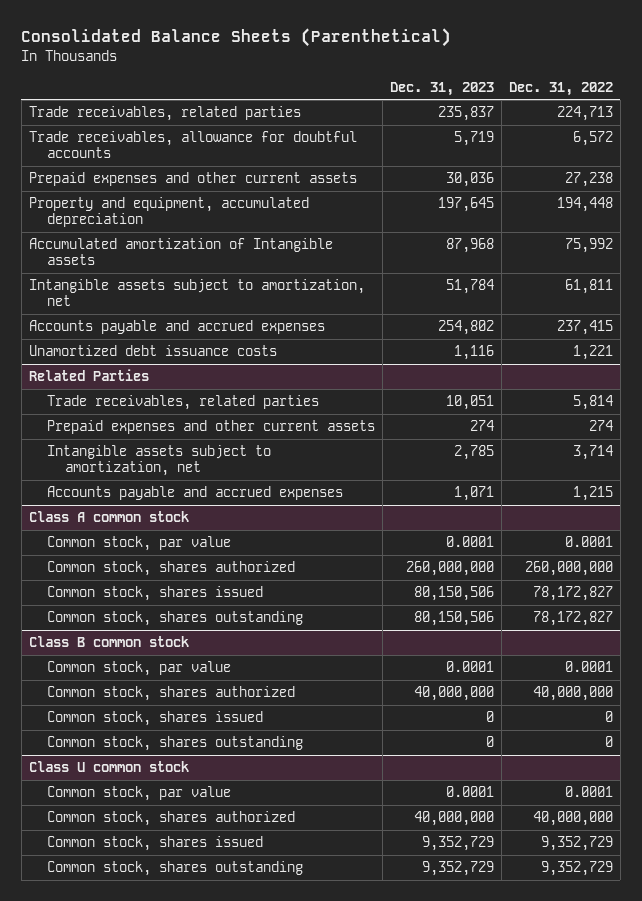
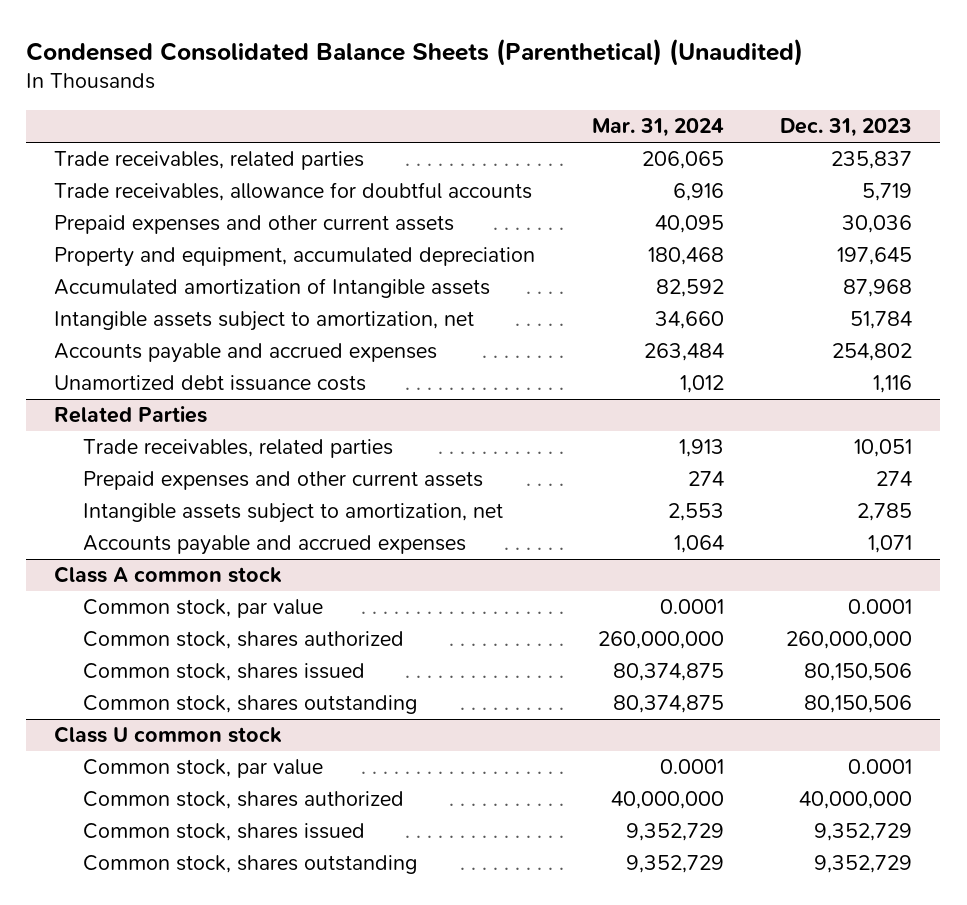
- Consolidated Balance Sheets (Parenthetical)
+ Condensed Consolidated Balance Sheets (Parenthetical) (Unaudited)
- | Dec. 31, 2023 | Dec. 31, 2022
+ | Mar. 31, 2024 | Dec. 31, 2023
- Class B common stock
- Common stock, par value | 0.0001 | 0.0001
- Common stock, shares authorized | 40,000,000 | 40,000,000
- Common stock, shares issued | 0 | 0
- Common stock, shares outstanding | 0 | 0

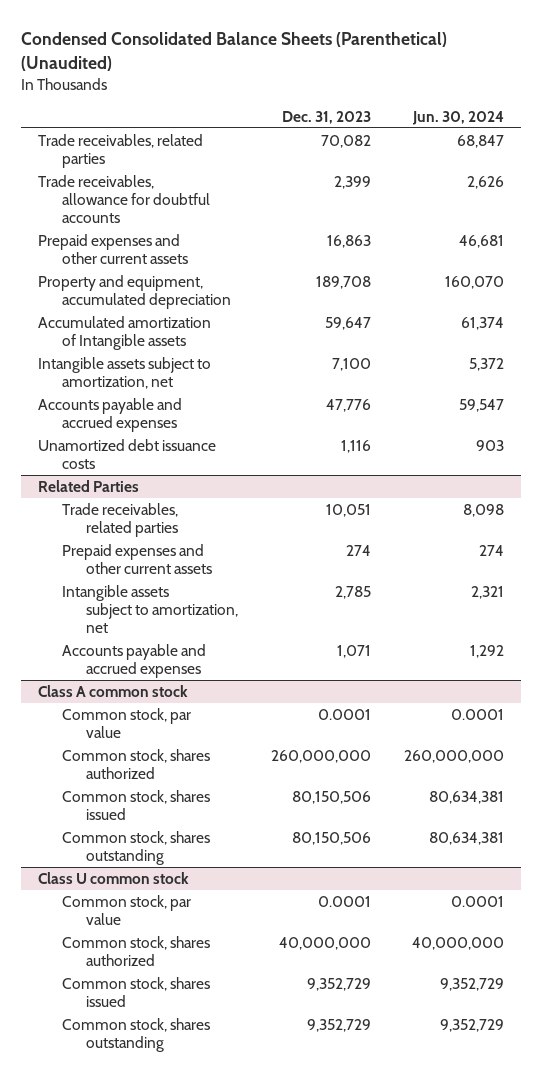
- | Mar. 31, 2024 | Dec. 31, 2023
+ | Dec. 31, 2023 | Jun. 30, 2024
- Trade receivables, related parties | 206,065 | 235,837
- Trade receivables, allowance for doubtful accounts | 6,916 | 5,719
- Prepaid expenses and other current assets | 40,095 | 30,036
- Property and equipment, accumulated depreciation | 180,468 | 197,645
- Accumulated amortization of Intangible assets | 82,592 | 87,968
- Intangible assets subject to amortization, net | 34,660 | 51,784
- Accounts payable and accrued expenses | 263,484 | 254,802
+ Trade receivables, related parties | 70,082 | 68,847
+ Trade receivables, allowance for doubtful accounts | 2,399 | 2,626
+ Prepaid expenses and other current assets | 16,863 | 46,681
+ Property and equipment, accumulated depreciation | 189,708 | 160,070
+ Accumulated amortization of Intangible assets | 59,647 | 61,374
+ Intangible assets subject to amortization, net | 7,100 | 5,372
+ Accounts payable and accrued expenses | 47,776 | 59,547

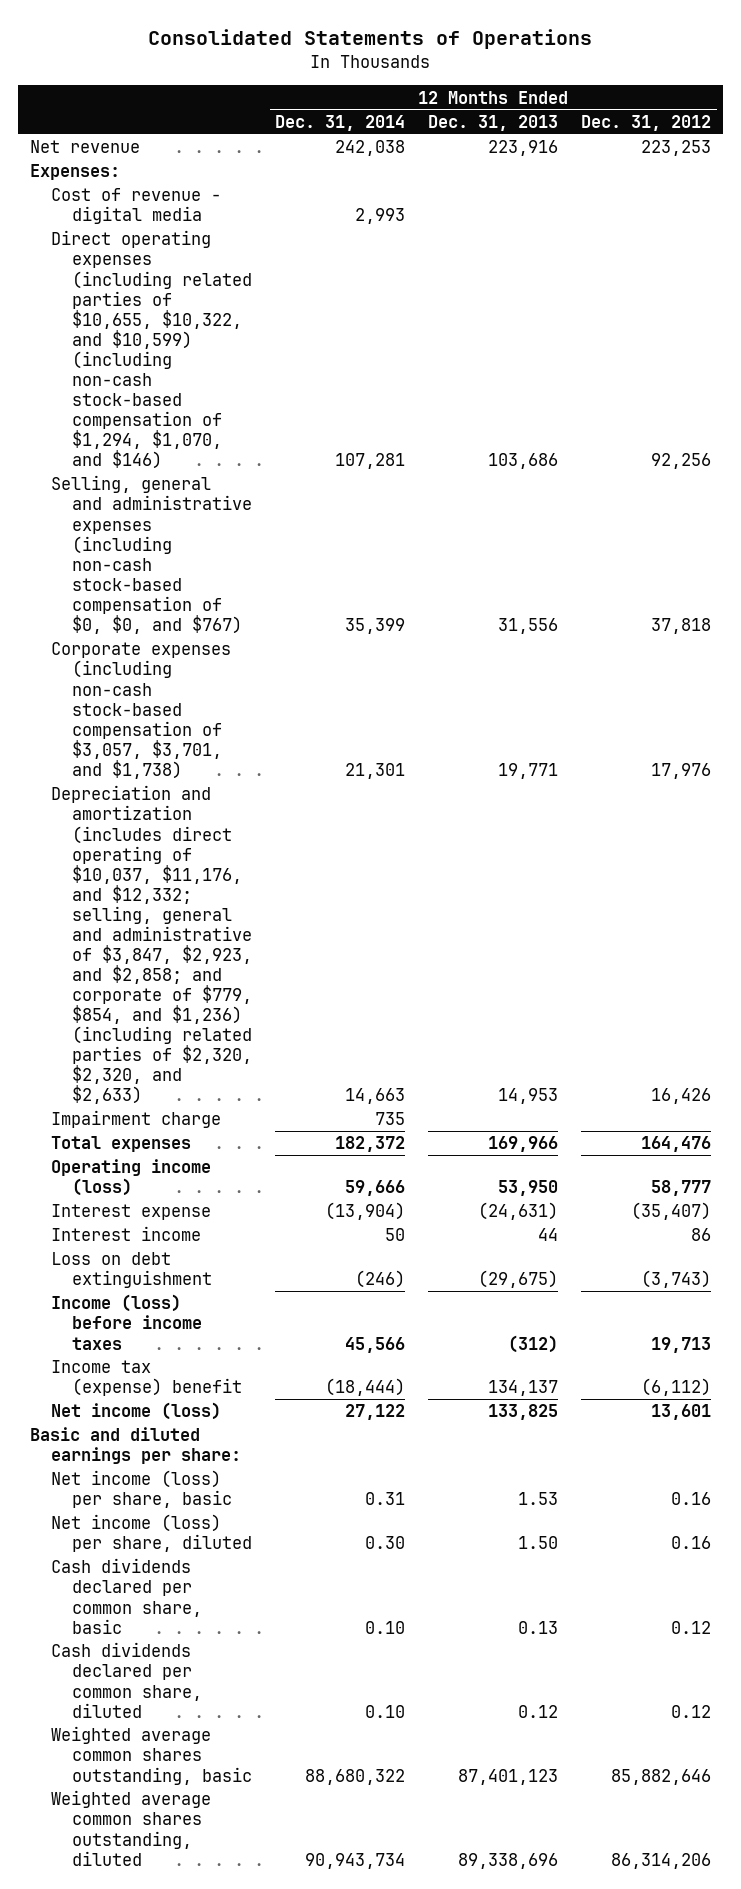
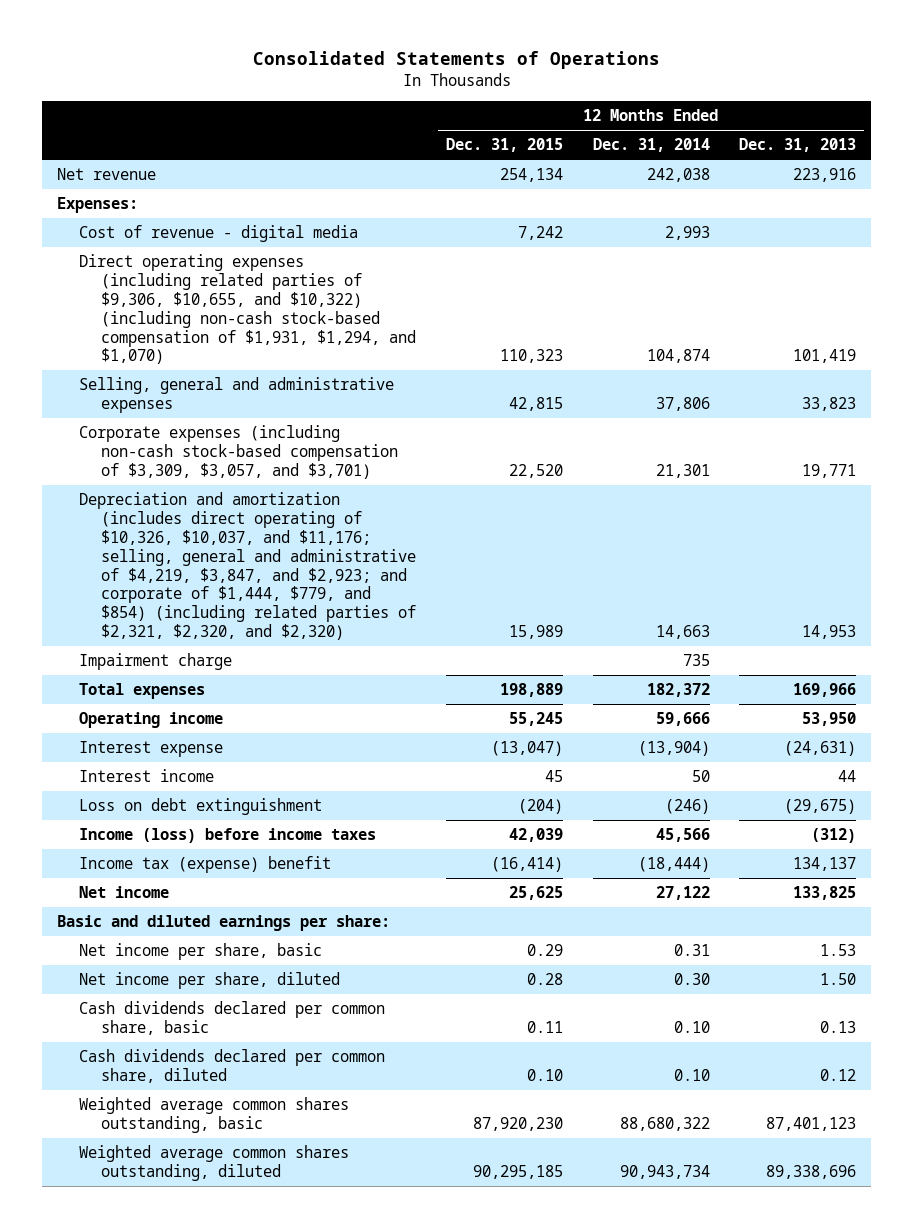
- | 12 Months Ended Dec. 31, 2014 | 12 Months Ended Dec. 31, 2013 | 12 Months Ended Dec. 31, 2012
+ | 12 Months Ended Dec. 31, 2015 | 12 Months Ended Dec. 31, 2014 | 12 Months Ended Dec. 31, 2013
- Direct operating expenses (including related parties of $10,655, $10,322, and $10,599) (including non-cash stock-based compensation of $1,294, $1,070, and $146) | 107,281 | 103,686 | 92,256
- Selling, general and administrative expenses (including non-cash stock-based compensation of $0, $0, and $767) | 35,399 | 31,556 | 37,818
- Corporate expenses (including non-cash stock-based compensation of $3,057, $3,701, and $1,738) | 21,301 | 19,771 | 17,976
- Depreciation and amortization (includes direct operating of $10,037, $11,176, and $12,332; selling, general and administrative of $3,847, $2,923, and $2,858; and corporate of $779, $854, and $1,236) (including related parties of $2,320, $2,320, and $2,633) | 14,663 | 14,953 | 16,426
+ Direct operating expenses (including related parties of $9,306, $10,655, and $10,322) (including non-cash stock-based compensation of $1,931, $1,294, and $1,070) | 110,323 | 104,874 | 101,419
+ Selling, general and administrative expenses | 42,815 | 37,806 | 33,823
+ Corporate expenses (including non-cash stock-based compensation of $3,309, $3,057, and $3,701) | 22,520 | 21,301 | 19,771
+ Depreciation and amortization (includes direct operating of $10,326, $10,037, and $11,176; selling, general and administrative of $4,219, $3,847, and $2,923; and corporate of $1,444, $779, and $854) (including related parties of $2,321, $2,320, and $2,320) | 15,989 | 14,663 | 14,953
- Operating income (loss) | 59,666 | 53,950 | 58,777
+ Operating income | 55,245 | 59,666 | 53,950
- Net income (loss) | 27,122 | 133,825 | 13,601
+ Net income | 25,625 | 27,122 | 133,825
- Net income (loss) per share, basic | 0.31 | 1.53 | 0.16
- Net income (loss) per share, diluted | 0.30 | 1.50 | 0.16
+ Net income per share, basic | 0.29 | 0.31 | 1.53
+ Net income per share, diluted | 0.28 | 0.30 | 1.50

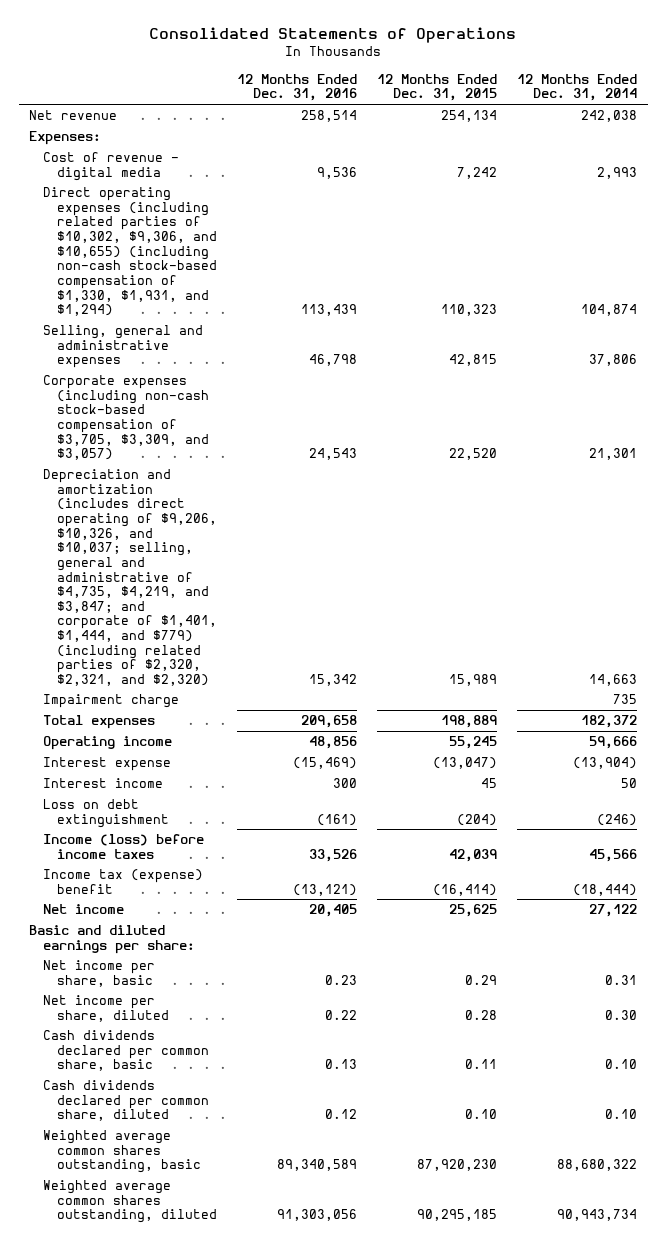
- | 12 Months Ended Dec. 31, 2015 | 12 Months Ended Dec. 31, 2014 | 12 Months Ended Dec. 31, 2013
+ | 12 Months Ended Dec. 31, 2016 | 12 Months Ended Dec. 31, 2015 | 12 Months Ended Dec. 31, 2014
- Direct operating expenses (including related parties of $9,306, $10,655, and $10,322) (including non-cash stock-based compensation of $1,931, $1,294, and $1,070) | 110,323 | 104,874 | 101,419
+ Direct operating expenses (including related parties of $10,302, $9,306, and $10,655) (including non-cash stock-based compensation of $1,330, $1,931, and $1,294) | 113,439 | 110,323 | 104,874
- Corporate expenses (including non-cash stock-based compensation of $3,309, $3,057, and $3,701) | 22,520 | 21,301 | 19,771
- Depreciation and amortization (includes direct operating of $10,326, $10,037, and $11,176; selling, general and administrative of $4,219, $3,847, and $2,923; and corporate of $1,444, $779, and $854) (including related parties of $2,321, $2,320, and $2,320) | 15,989 | 14,663 | 14,953
+ Corporate expenses (including non-cash stock-based compensation of $3,705, $3,309, and $3,057) | 24,543 | 22,520 | 21,301
+ Depreciation and amortization (includes direct operating of $9,206, $10,326, and $10,037; selling, general and administrative of $4,735, $4,219, and $3,847; and corporate of $1,401, $1,444, and $779) (including related parties of $2,320, $2,321, and $2,320) | 15,342 | 15,989 | 14,663

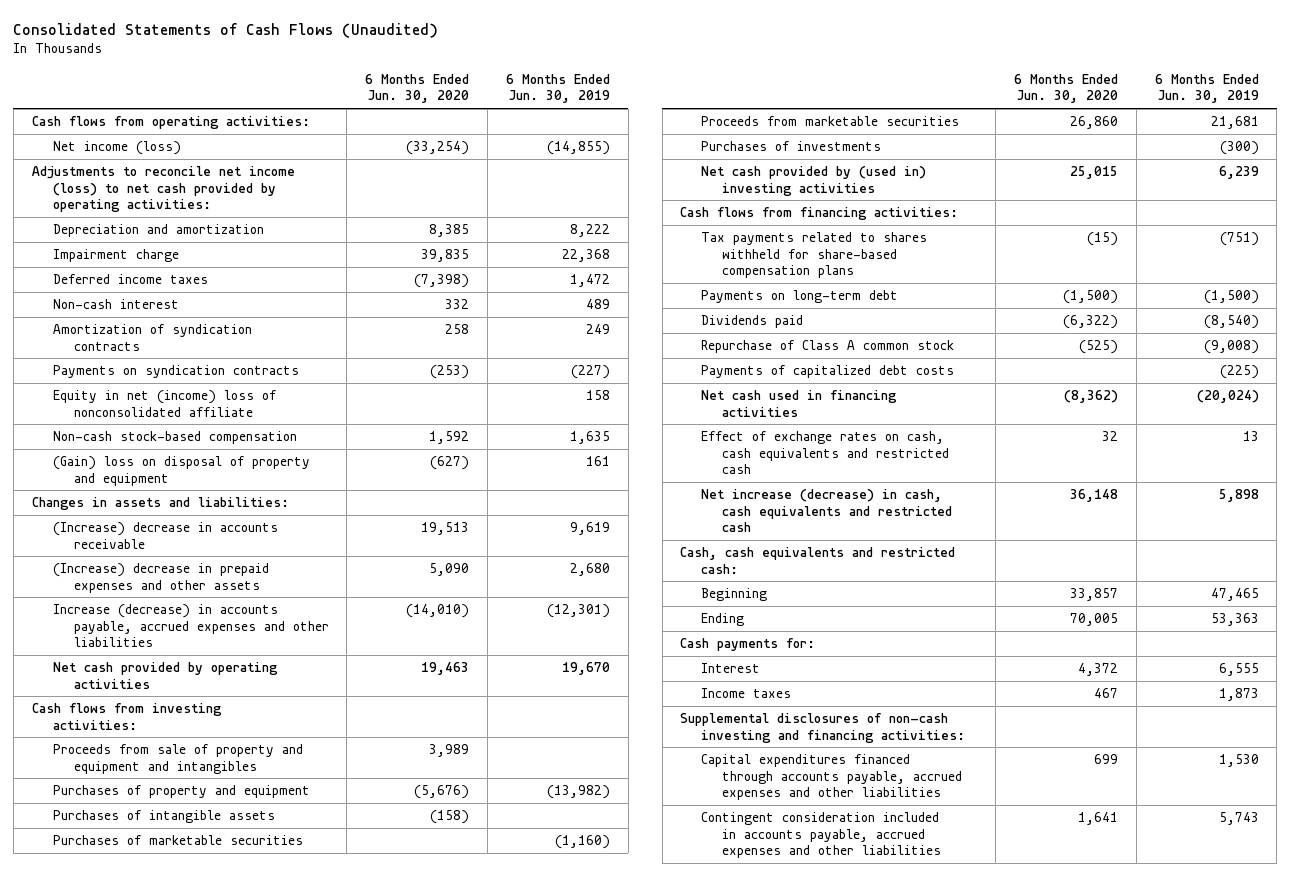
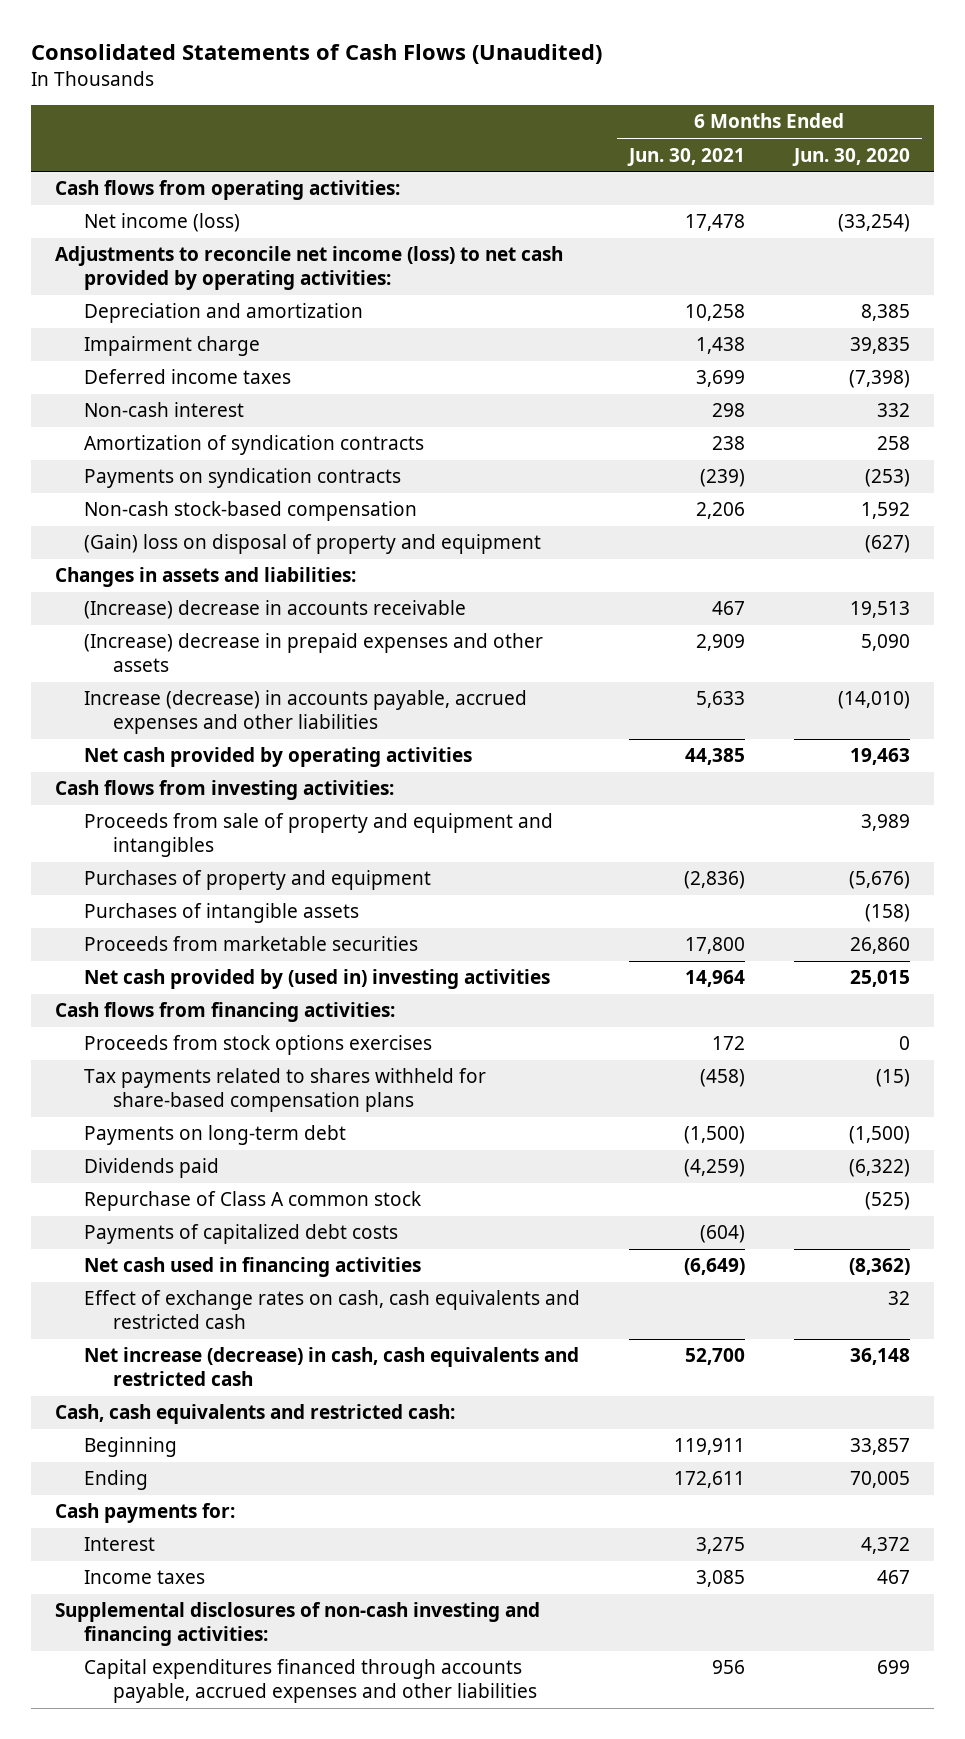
- | 6 Months Ended Jun. 30, 2020 | 6 Months Ended Jun. 30, 2019
+ | 6 Months Ended Jun. 30, 2021 | 6 Months Ended Jun. 30, 2020
- Equity in net (income) loss of nonconsolidated affiliate | | 158
- Purchases of marketable securities | | (1,160)
- Purchases of investments | | (300)
+ Proceeds from stock options exercises | 172 | 0
- Contingent consideration included in accounts payable, accrued expenses and other liabilities | 1,641 | 5,743

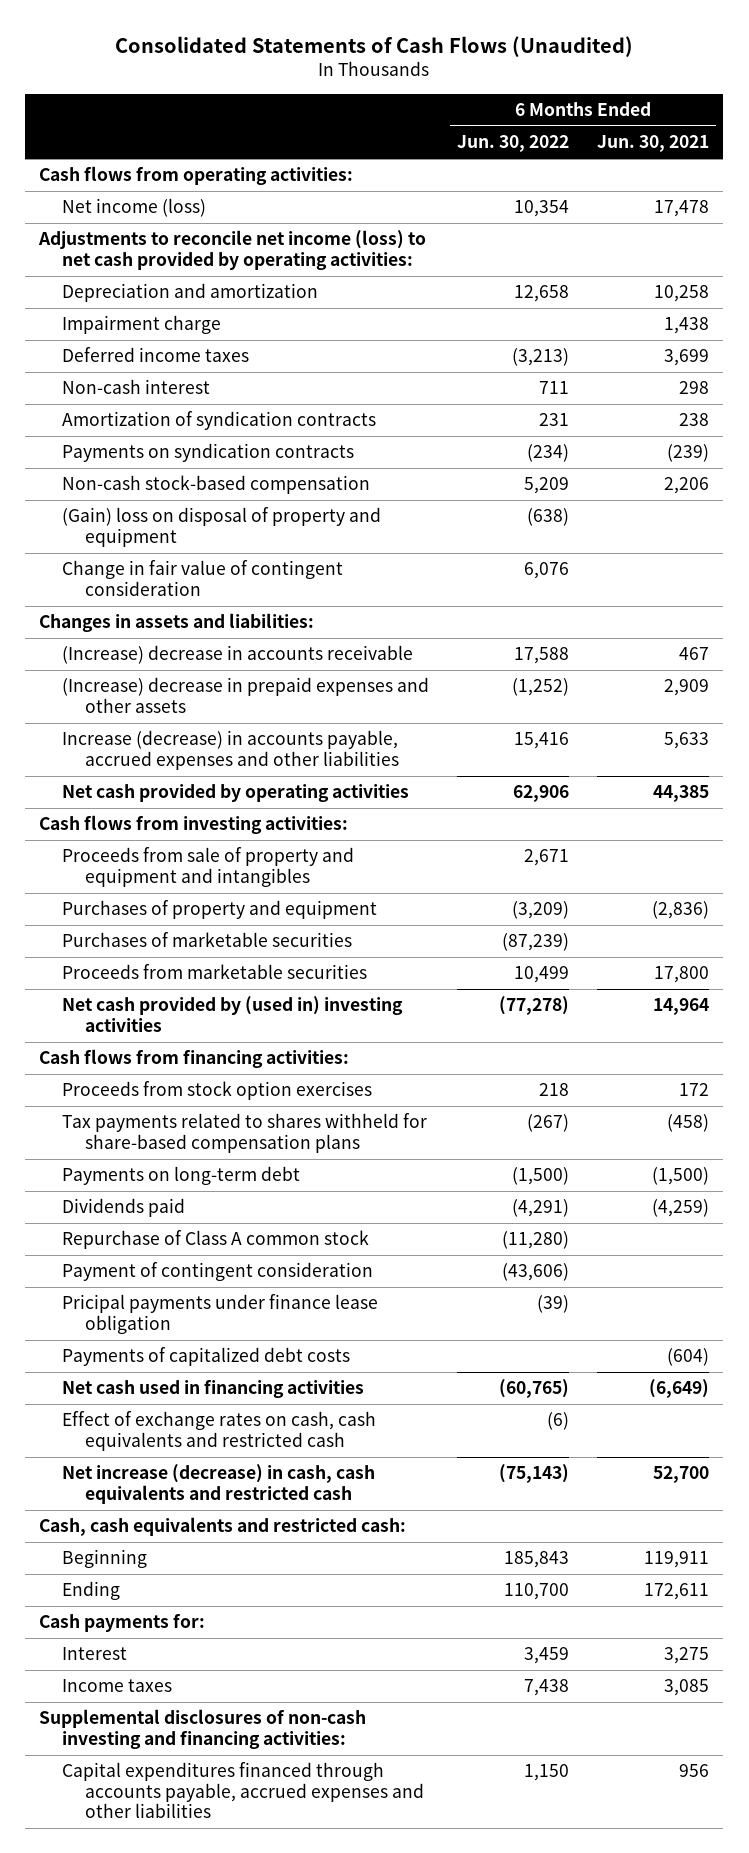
- | 6 Months Ended Jun. 30, 2021 | 6 Months Ended Jun. 30, 2020
+ | 6 Months Ended Jun. 30, 2022 | 6 Months Ended Jun. 30, 2021
+ Change in fair value of contingent consideration | 6,076 |
- Purchases of intangible assets | | (158)
+ Purchases of marketable securities | (87,239) |
- Proceeds from stock options exercises | 172 | 0
+ Proceeds from stock option exercises | 218 | 172
+ Payment of contingent consideration | (43,606) |
+ Pricipal payments under finance lease obligation | (39) |

